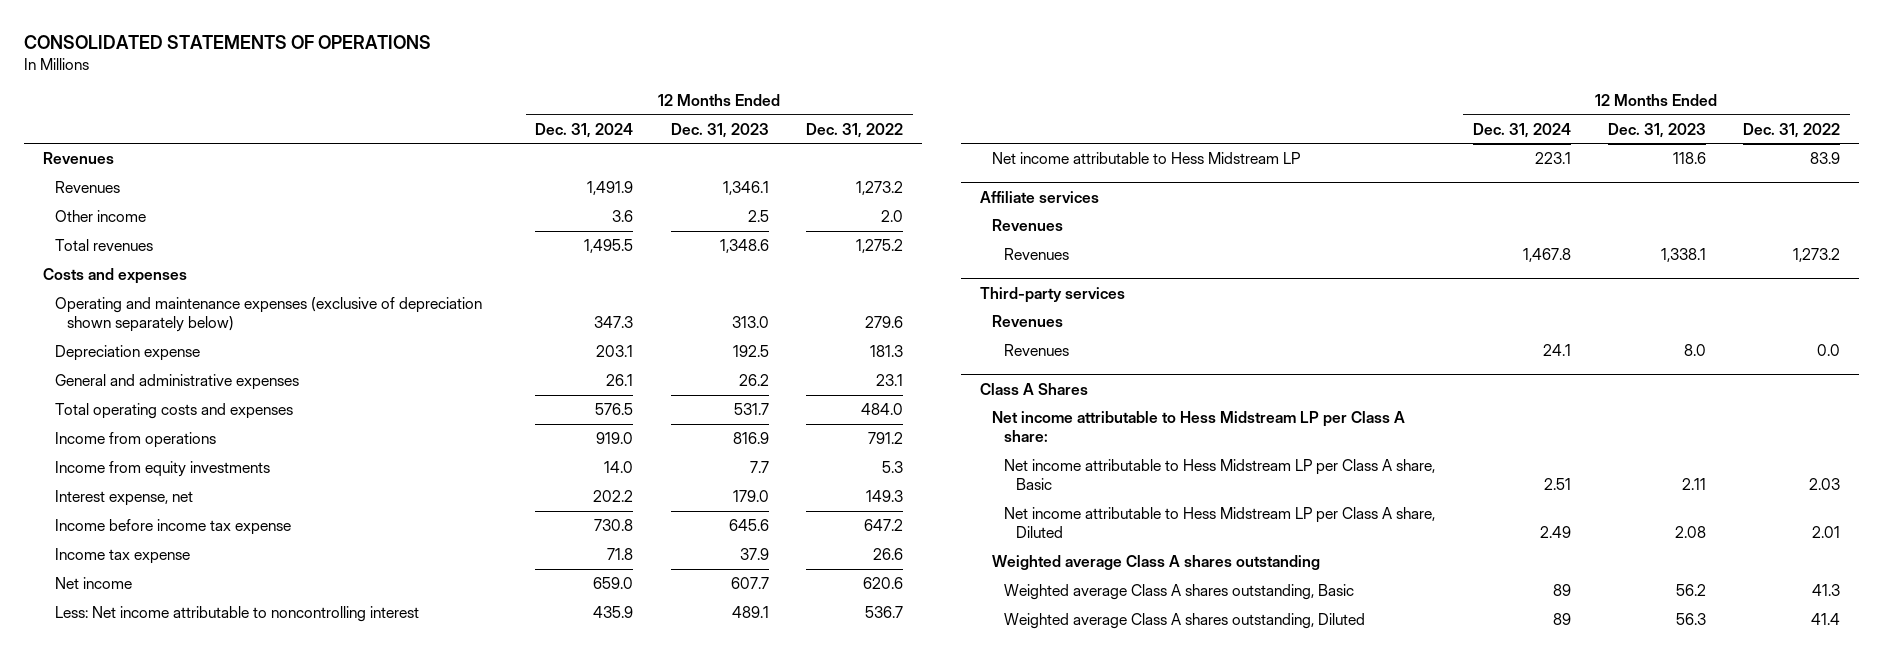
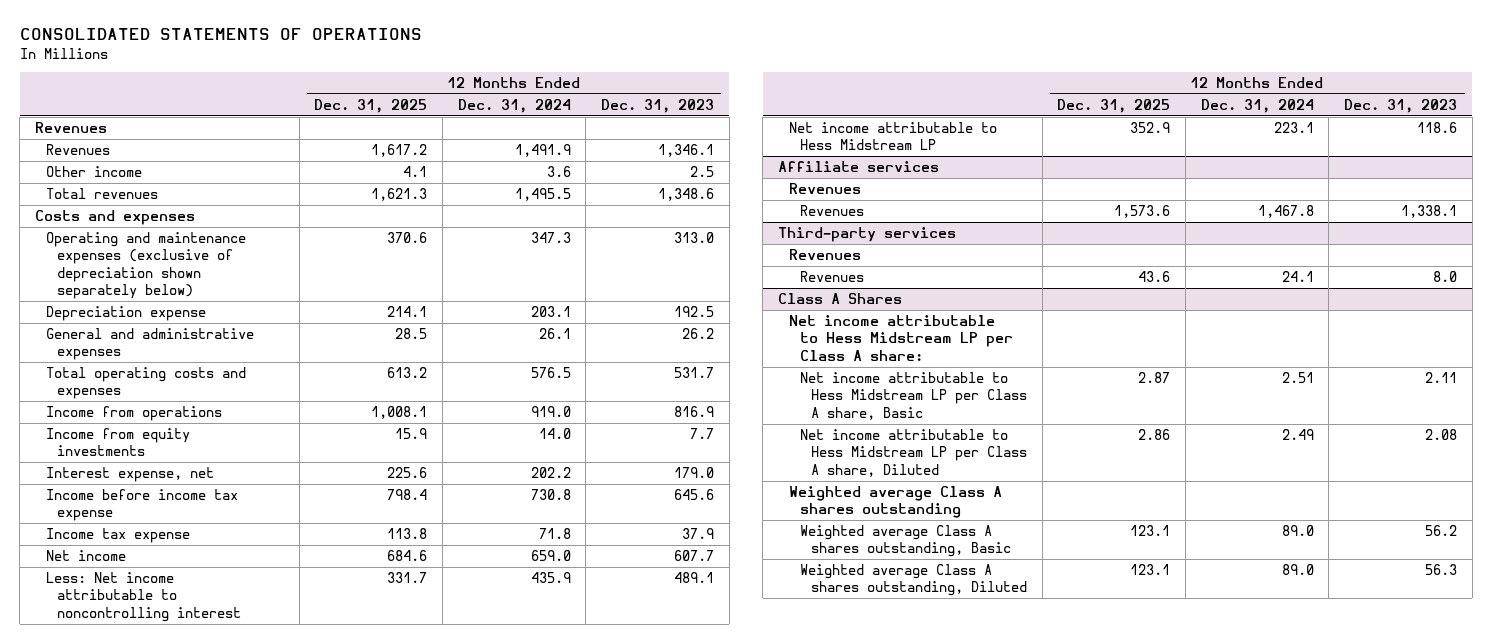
- | 12 Months Ended Dec. 31, 2024 | 12 Months Ended Dec. 31, 2023 | 12 Months Ended Dec. 31, 2022
+ | 12 Months Ended Dec. 31, 2025 | 12 Months Ended Dec. 31, 2024 | 12 Months Ended Dec. 31, 2023
@ Class A Shares
- Weighted average Class A shares outstanding, Basic | 89 | 56.2 | 41.3
- Weighted average Class A shares outstanding, Diluted | 89 | 56.3 | 41.4
+ Weighted average Class A shares outstanding, Basic | 123.1 | 89.0 | 56.2
+ Weighted average Class A shares outstanding, Diluted | 123.1 | 89.0 | 56.3

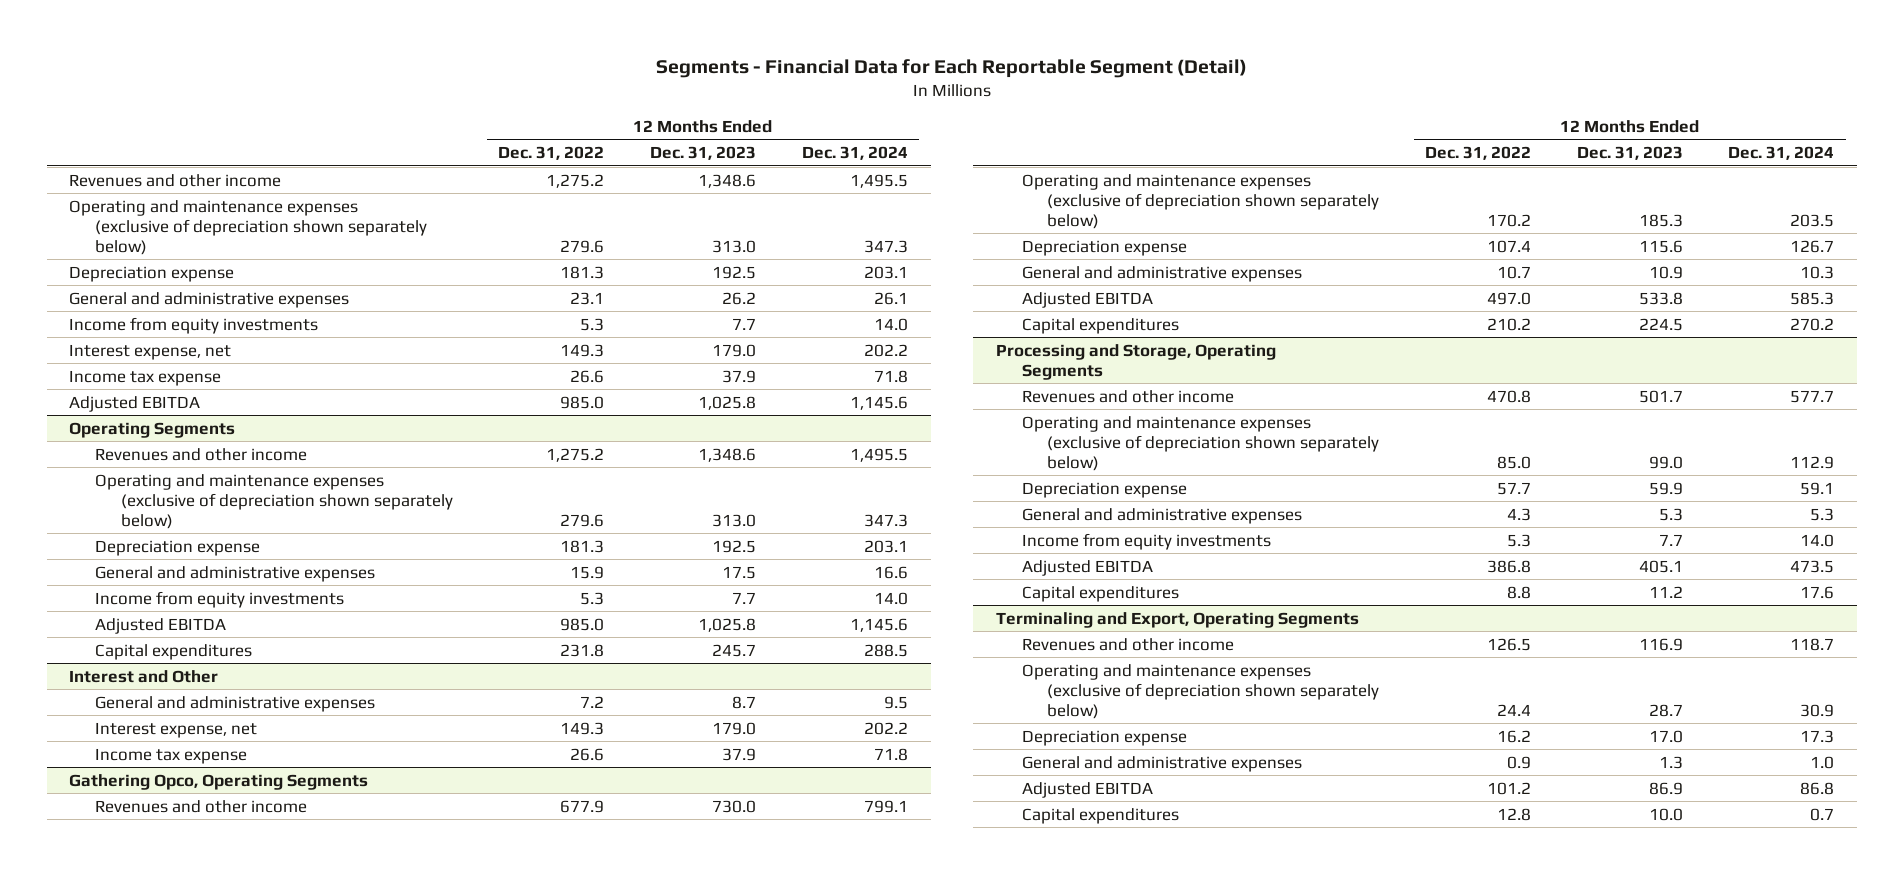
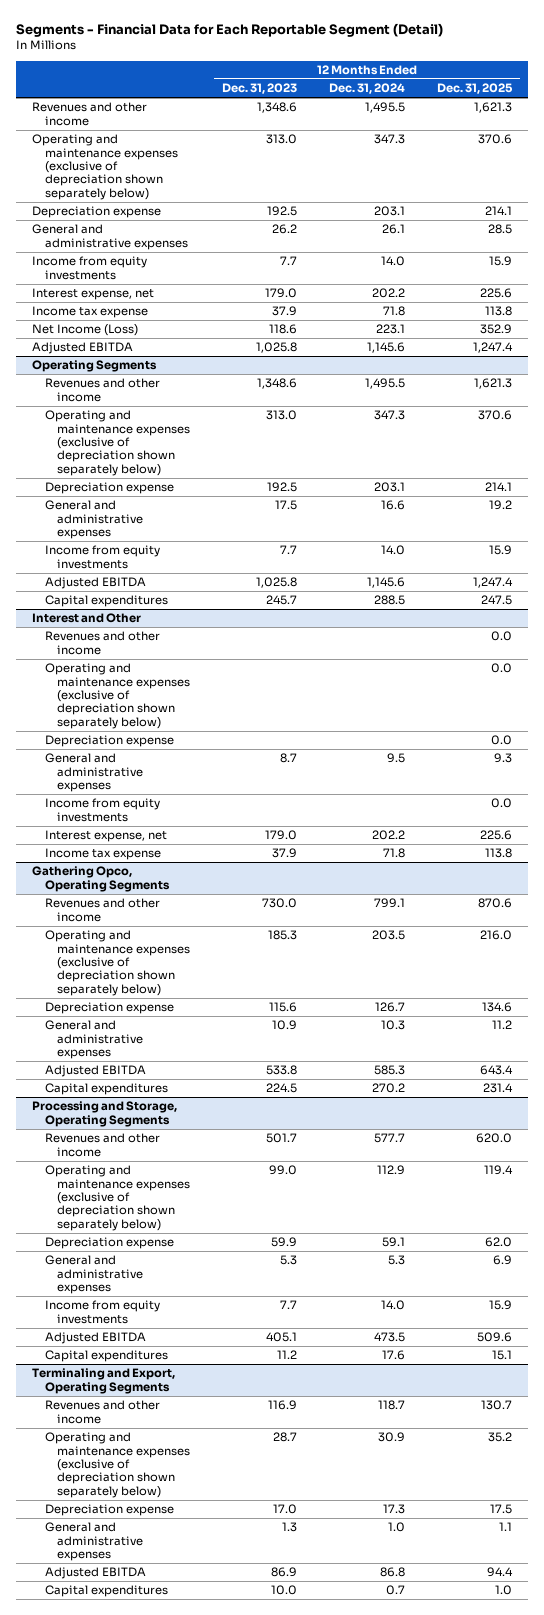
- | 12 Months Ended Dec. 31, 2022 | 12 Months Ended Dec. 31, 2023 | 12 Months Ended Dec. 31, 2024
+ | 12 Months Ended Dec. 31, 2023 | 12 Months Ended Dec. 31, 2024 | 12 Months Ended Dec. 31, 2025
+ Net Income (Loss) | 118.6 | 223.1 | 352.9
@ Interest and Other
+ Revenues and other income | | | 0.0
+ Operating and maintenance expenses (exclusive of depreciation shown separately below) | | | 0.0
+ Depreciation expense | | | 0.0
+ Income from equity investments | | | 0.0

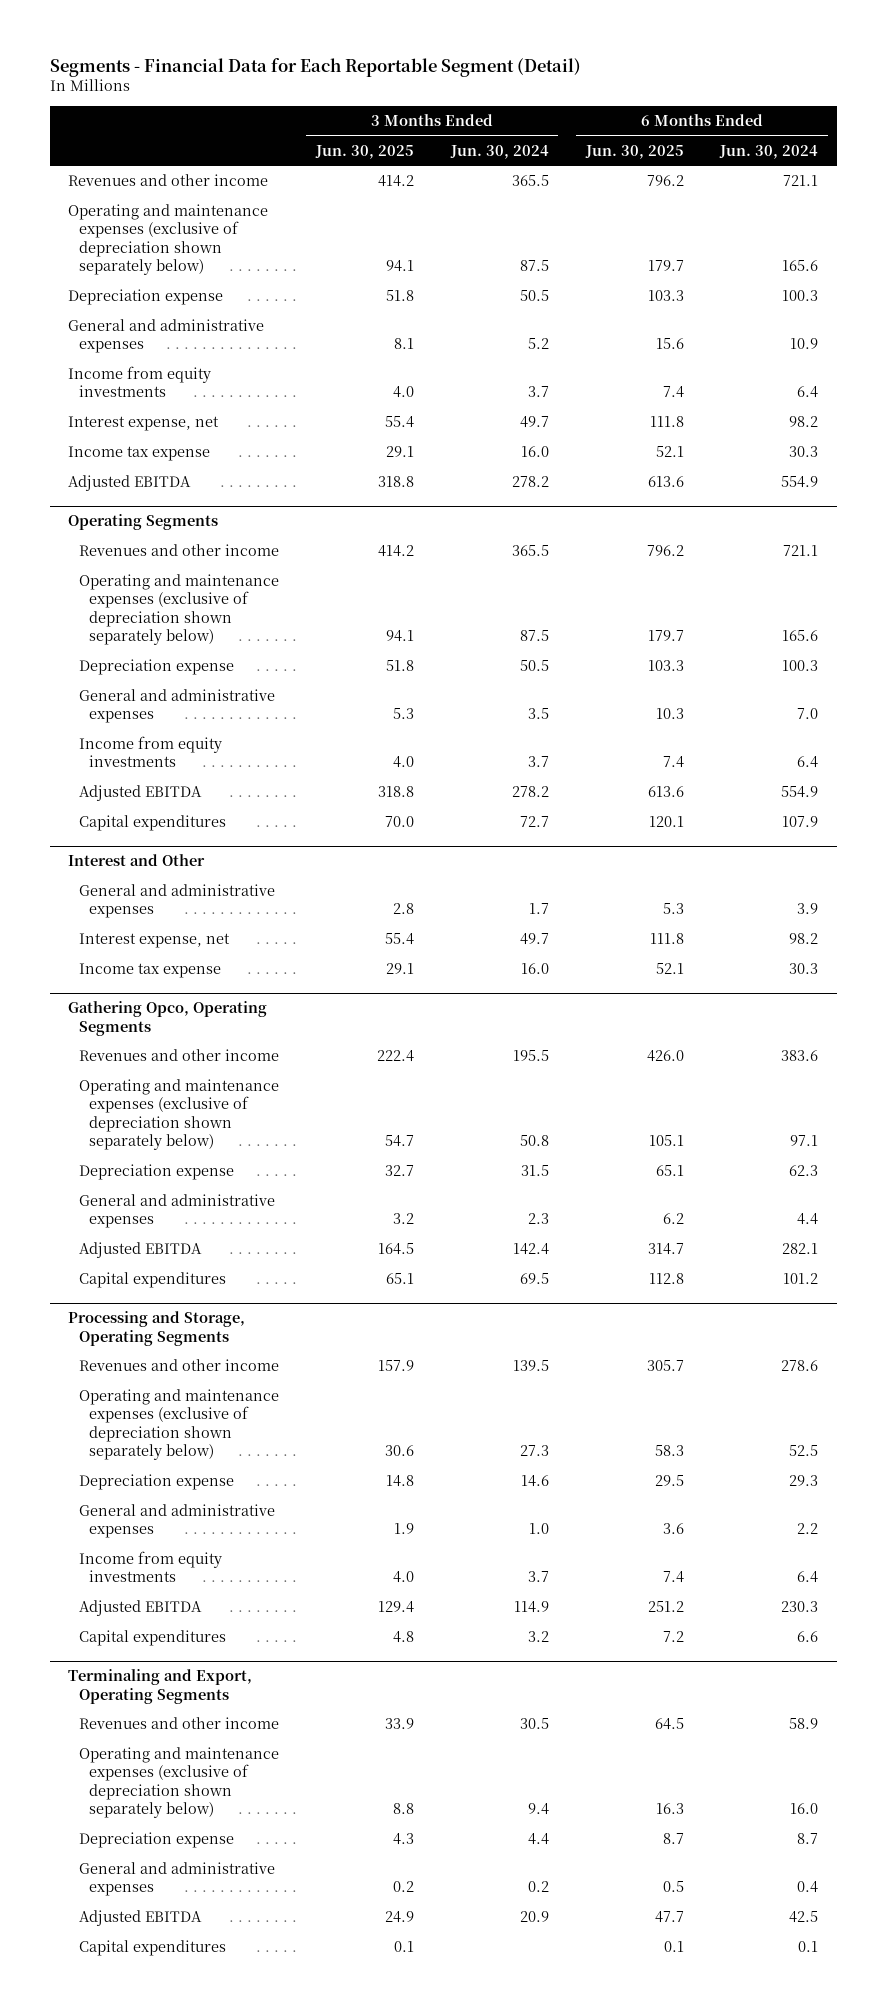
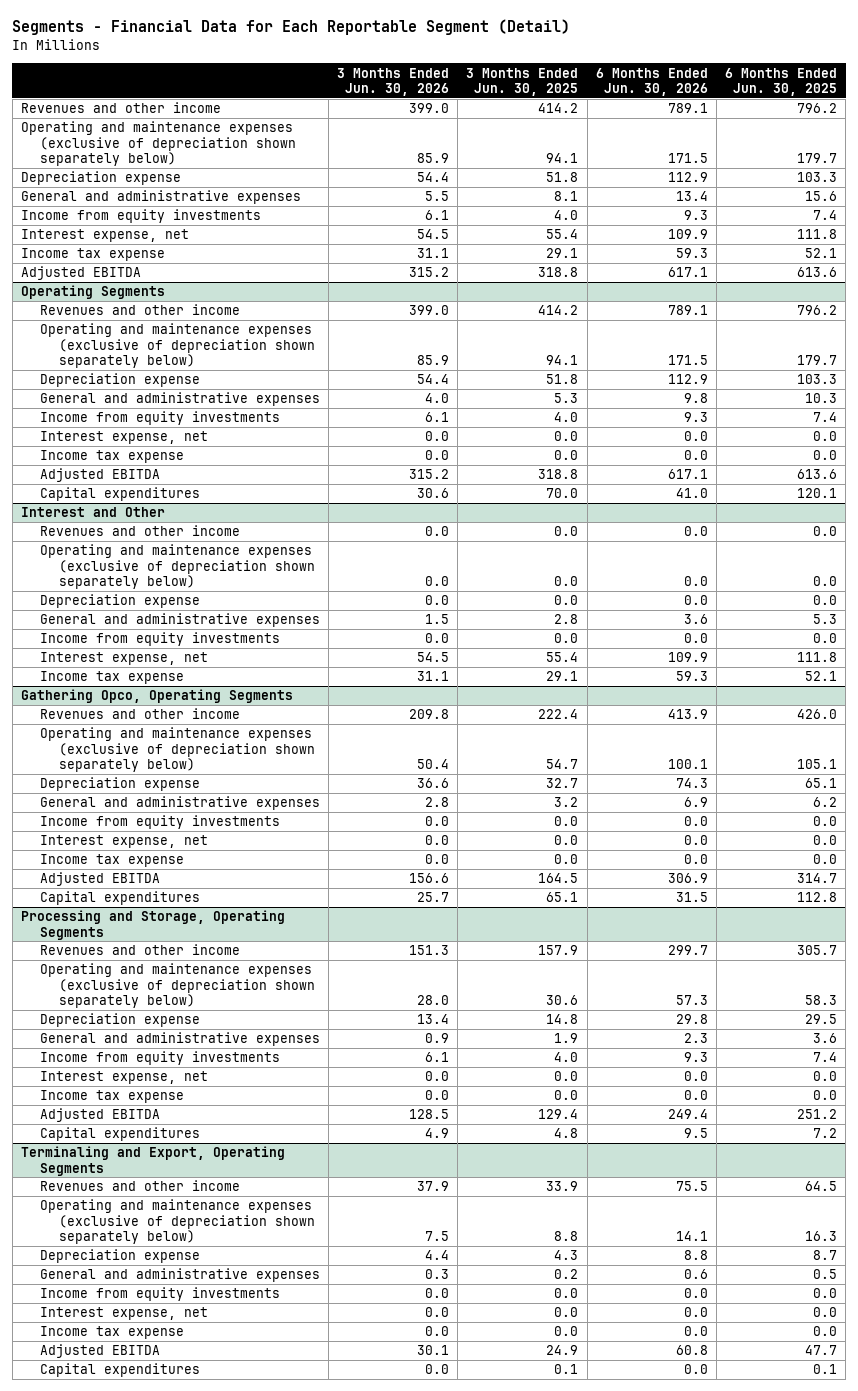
- | 3 Months Ended Jun. 30, 2025 | 3 Months Ended Jun. 30, 2024 | 6 Months Ended Jun. 30, 2025 | 6 Months Ended Jun. 30, 2024
+ | 3 Months Ended Jun. 30, 2026 | 3 Months Ended Jun. 30, 2025 | 6 Months Ended Jun. 30, 2026 | 6 Months Ended Jun. 30, 2025
@ Operating Segments
+ Interest expense, net | 0.0 | 0.0 | 0.0 | 0.0
+ Income tax expense | 0.0 | 0.0 | 0.0 | 0.0
@ Interest and Other
+ Revenues and other income | 0.0 | 0.0 | 0.0 | 0.0
+ Operating and maintenance expenses (exclusive of depreciation shown separately below) | 0.0 | 0.0 | 0.0 | 0.0
+ Depreciation expense | 0.0 | 0.0 | 0.0 | 0.0
+ Income from equity investments | 0.0 | 0.0 | 0.0 | 0.0
@ Gathering Opco, Operating Segments
+ Income from equity investments | 0.0 | 0.0 | 0.0 | 0.0
+ Interest expense, net | 0.0 | 0.0 | 0.0 | 0.0
+ Income tax expense | 0.0 | 0.0 | 0.0 | 0.0
@ Processing and Storage, Operating Segments
+ Interest expense, net | 0.0 | 0.0 | 0.0 | 0.0
+ Income tax expense | 0.0 | 0.0 | 0.0 | 0.0
@ Terminaling and Export, Operating Segments
+ Income from equity investments | 0.0 | 0.0 | 0.0 | 0.0
+ Interest expense, net | 0.0 | 0.0 | 0.0 | 0.0
+ Income tax expense | 0.0 | 0.0 | 0.0 | 0.0

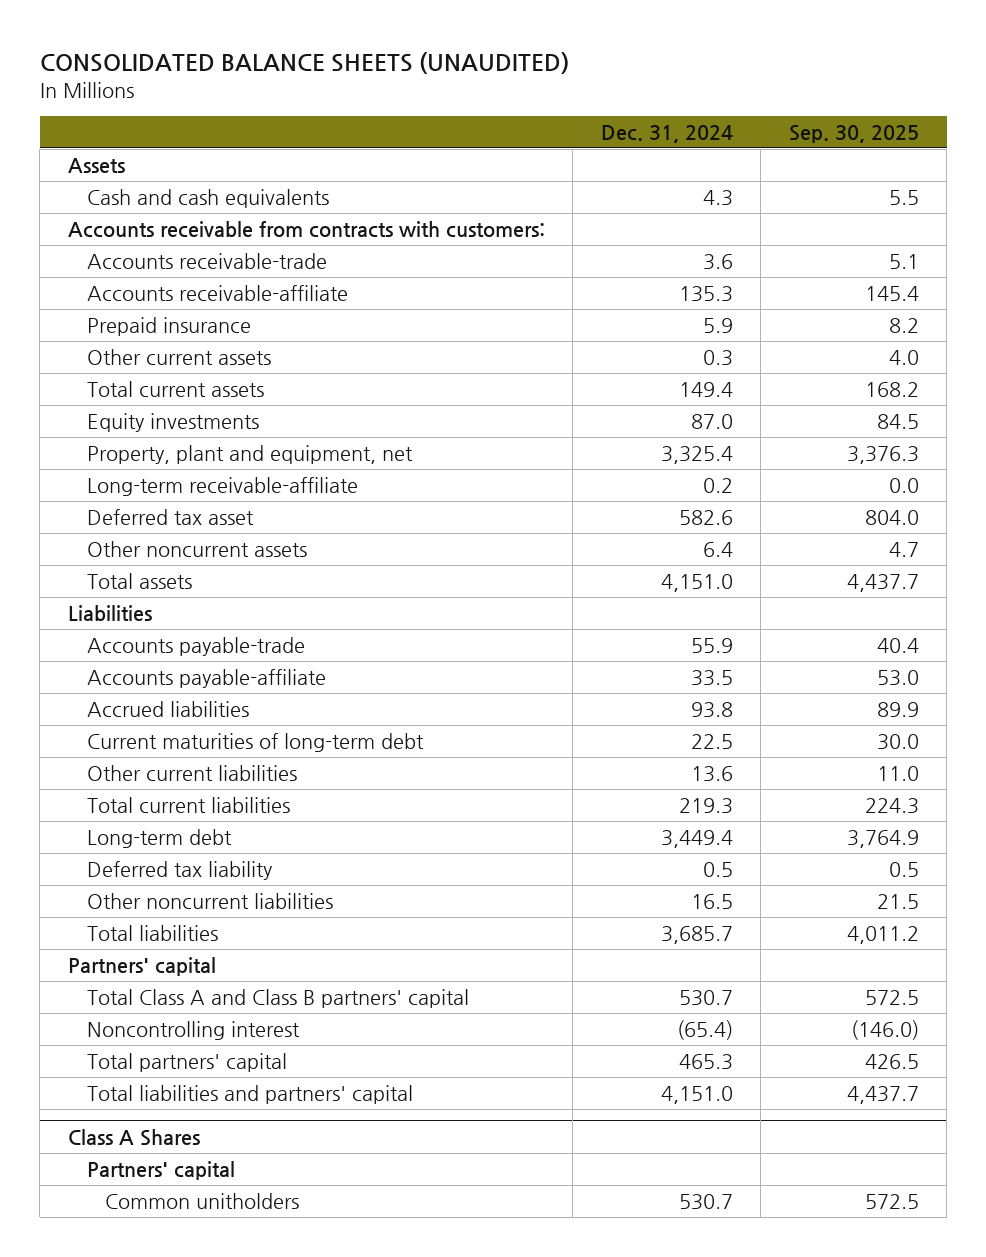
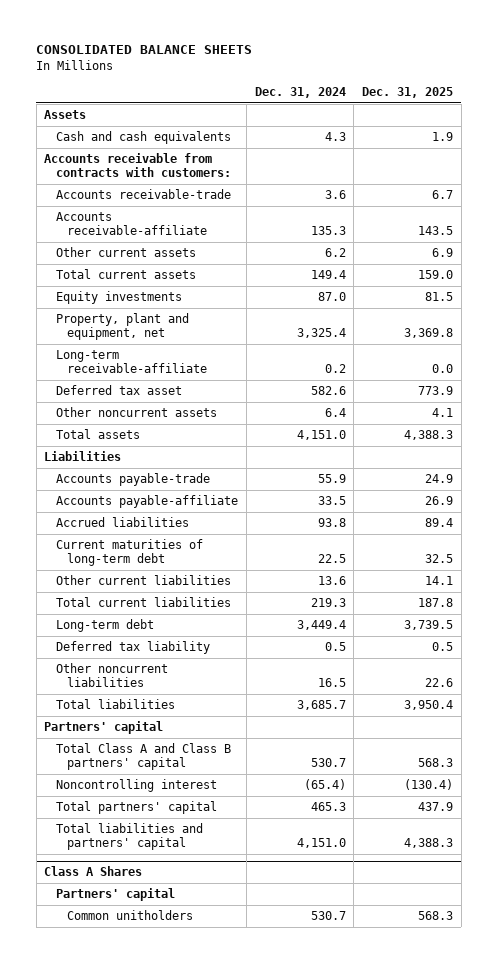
- CONSOLIDATED BALANCE SHEETS (UNAUDITED)
+ CONSOLIDATED BALANCE SHEETS
- | Dec. 31, 2024 | Sep. 30, 2025
+ | Dec. 31, 2024 | Dec. 31, 2025
- Prepaid insurance | 5.9 | 8.2
- Other current assets | 0.3 | 4.0
+ Other current assets | 6.2 | 6.9

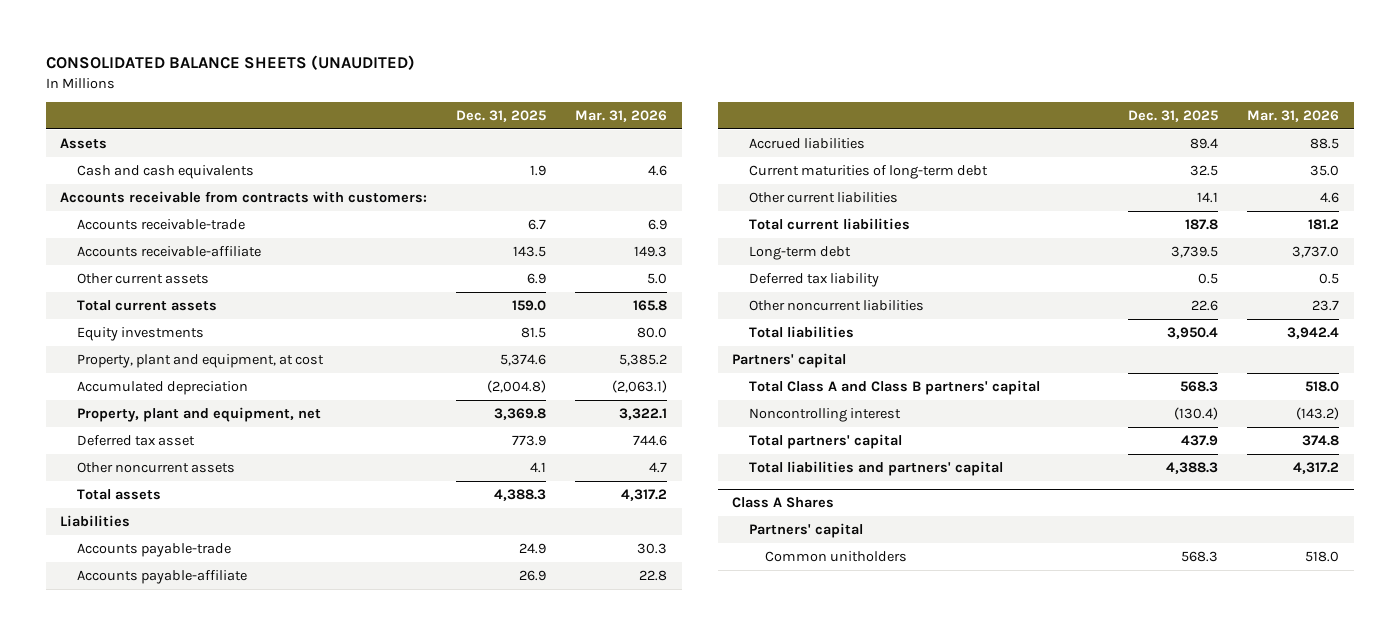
- CONSOLIDATED BALANCE SHEETS
+ CONSOLIDATED BALANCE SHEETS (UNAUDITED)
- | Dec. 31, 2024 | Dec. 31, 2025
+ | Dec. 31, 2025 | Mar. 31, 2026
+ Property, plant and equipment, at cost | 5,374.6 | 5,385.2
+ Accumulated depreciation | (2,004.8) | (2,063.1)
- Long-term receivable-affiliate | 0.2 | 0.0

